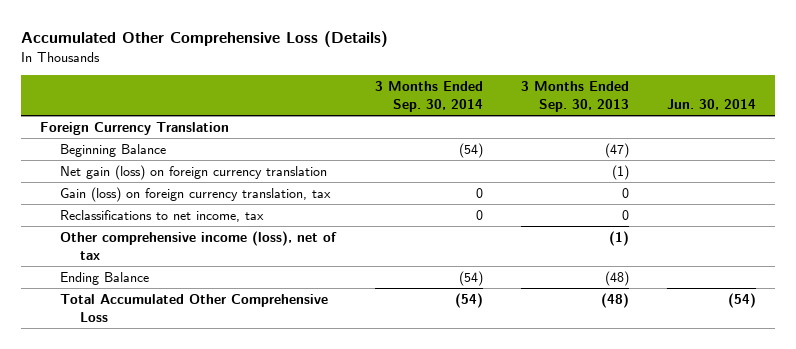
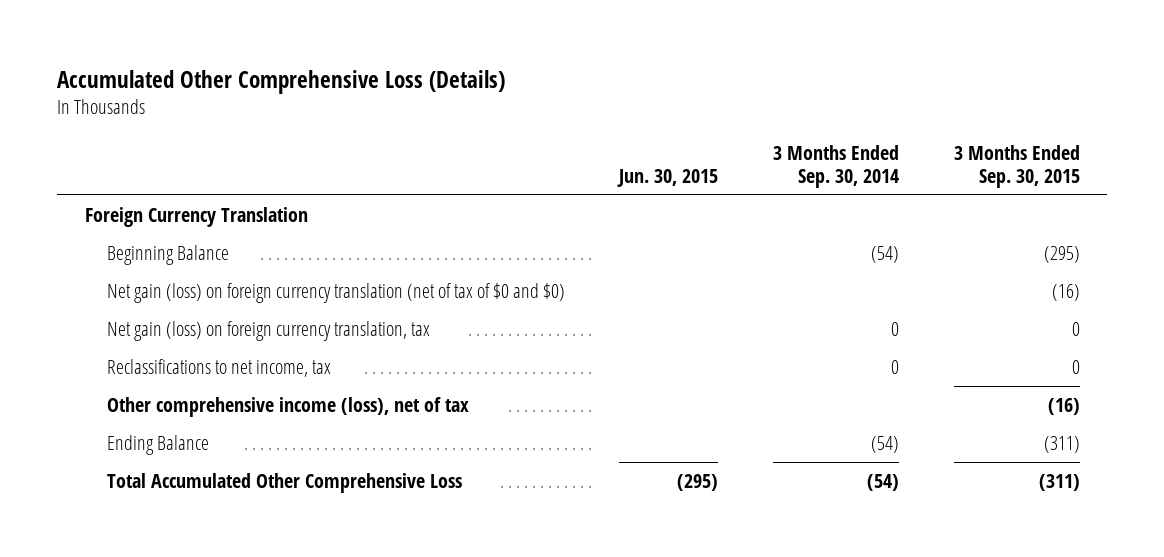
- | 3 Months Ended Sep. 30, 2014 | 3 Months Ended Sep. 30, 2013 | Jun. 30, 2014
+ | Jun. 30, 2015 | 3 Months Ended Sep. 30, 2014 | 3 Months Ended Sep. 30, 2015
- Net gain (loss) on foreign currency translation | | (1) |
- Gain (loss) on foreign currency translation, tax | 0 | 0 |
+ Net gain (loss) on foreign currency translation (net of tax of $0 and $0) | | | (16)
+ Net gain (loss) on foreign currency translation, tax | | 0 | 0

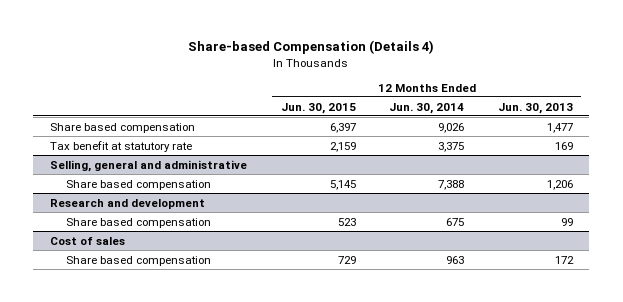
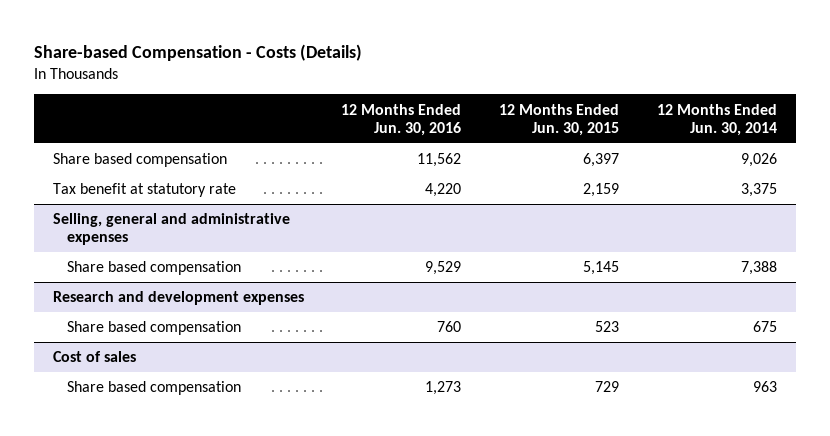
- Share-based Compensation (Details 4)
+ Share-based Compensation - Costs (Details)
- | 12 Months Ended Jun. 30, 2015 | 12 Months Ended Jun. 30, 2014 | 12 Months Ended Jun. 30, 2013
+ | 12 Months Ended Jun. 30, 2016 | 12 Months Ended Jun. 30, 2015 | 12 Months Ended Jun. 30, 2014
- Selling, general and administrative
+ Selling, general and administrative expenses
- Research and development
+ Research and development expenses

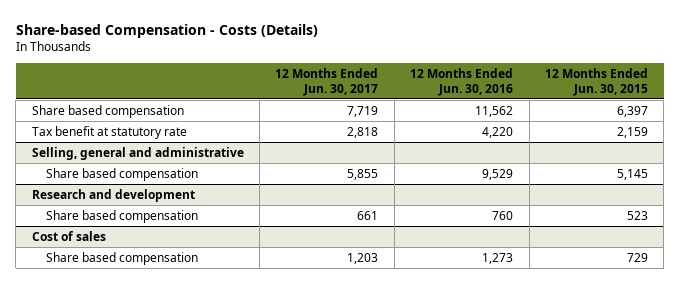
- | 12 Months Ended Jun. 30, 2016 | 12 Months Ended Jun. 30, 2015 | 12 Months Ended Jun. 30, 2014
+ | 12 Months Ended Jun. 30, 2017 | 12 Months Ended Jun. 30, 2016 | 12 Months Ended Jun. 30, 2015
- Selling, general and administrative expenses
+ Selling, general and administrative
- Research and development expenses
+ Research and development

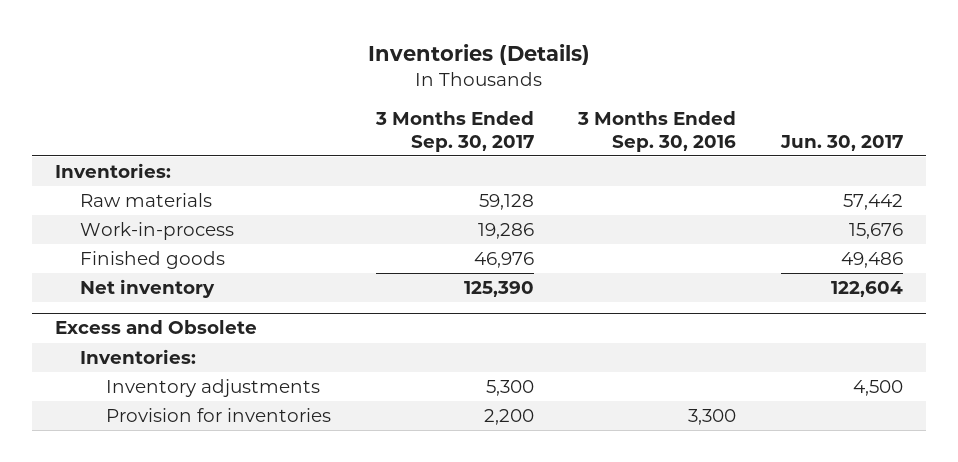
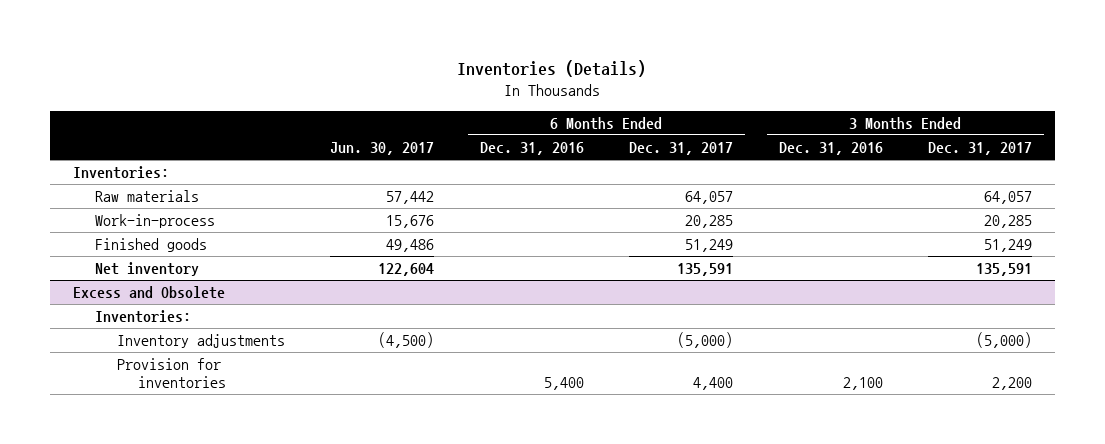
- | 3 Months Ended Sep. 30, 2017 | 3 Months Ended Sep. 30, 2016 | Jun. 30, 2017
+ | Jun. 30, 2017 | 6 Months Ended Dec. 31, 2016 | 6 Months Ended Dec. 31, 2017 | 3 Months Ended Dec. 31, 2016 | 3 Months Ended Dec. 31, 2017
@ Excess and Obsolete
- Inventory adjustments | 5,300 | | 4,500
+ Inventory adjustments | (4,500) | | (5,000) | | (5,000)

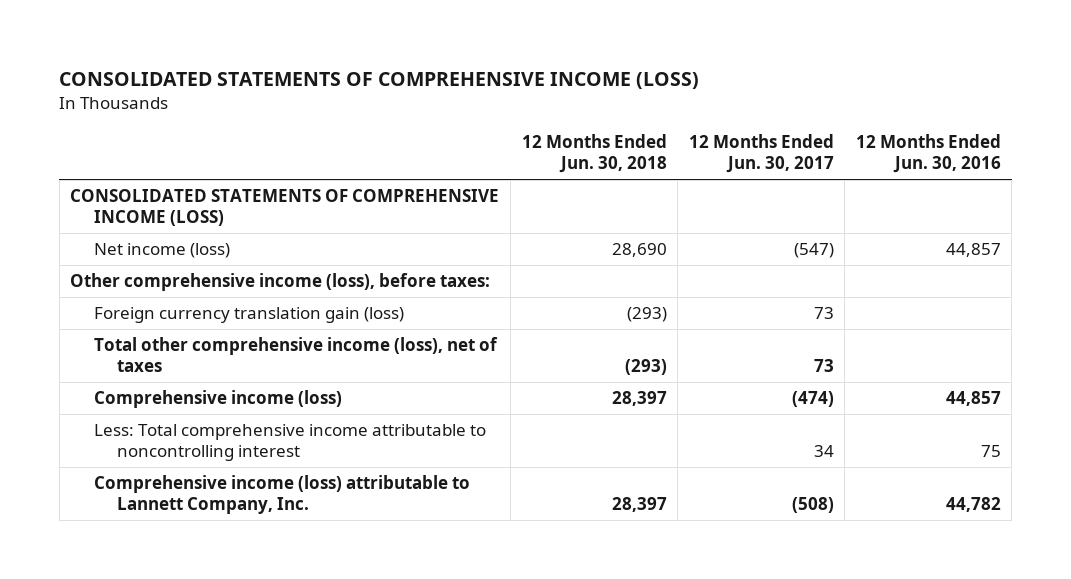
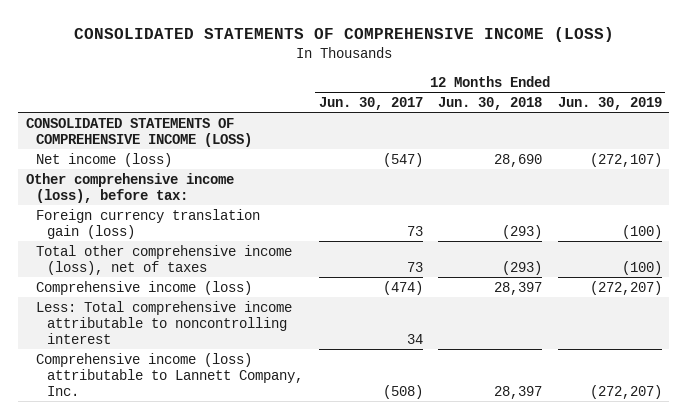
- | 12 Months Ended Jun. 30, 2018 | 12 Months Ended Jun. 30, 2017 | 12 Months Ended Jun. 30, 2016
+ | 12 Months Ended Jun. 30, 2017 | 12 Months Ended Jun. 30, 2018 | 12 Months Ended Jun. 30, 2019
- Other comprehensive income (loss), before taxes:
+ Other comprehensive income (loss), before tax:

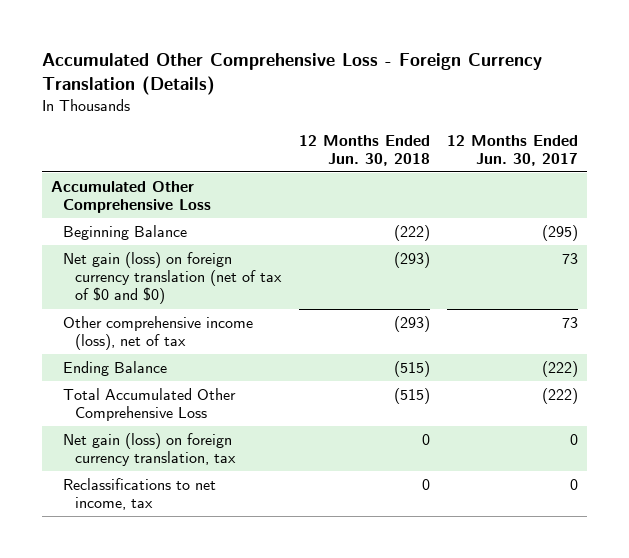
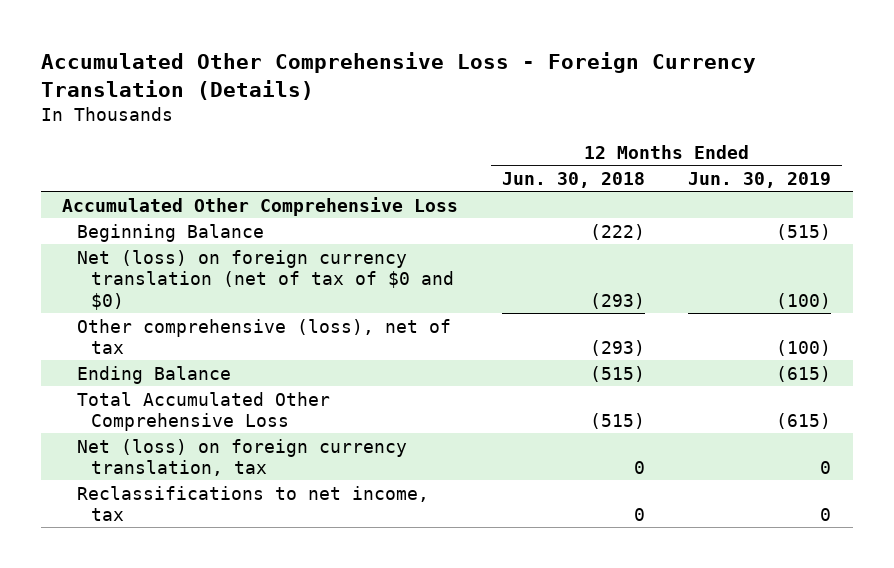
- | 12 Months Ended Jun. 30, 2018 | 12 Months Ended Jun. 30, 2017
+ | 12 Months Ended Jun. 30, 2018 | 12 Months Ended Jun. 30, 2019
- Net gain (loss) on foreign currency translation (net of tax of $0 and $0) | (293) | 73
- Other comprehensive income (loss), net of tax | (293) | 73
+ Net (loss) on foreign currency translation (net of tax of $0 and $0) | (293) | (100)
+ Other comprehensive (loss), net of tax | (293) | (100)
- Net gain (loss) on foreign currency translation, tax | 0 | 0
+ Net (loss) on foreign currency translation, tax | 0 | 0

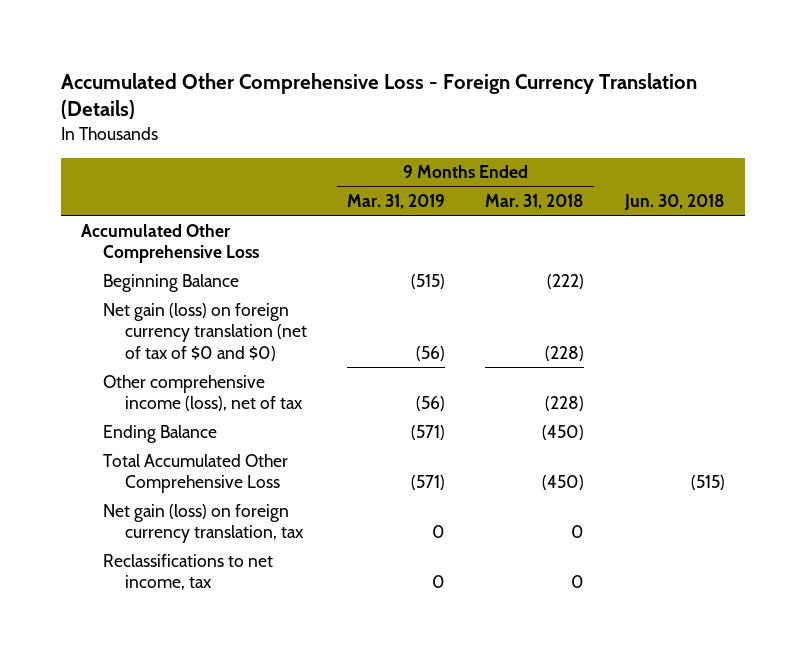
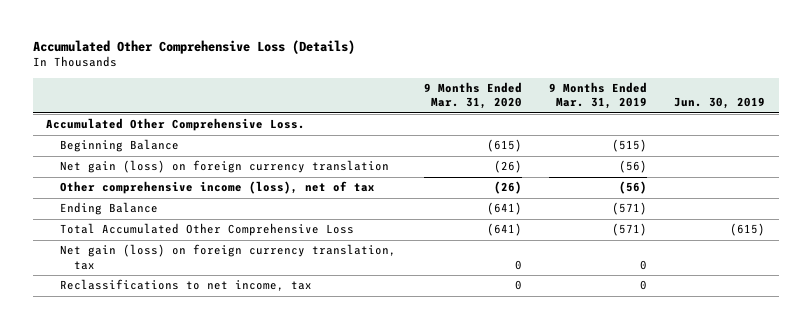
- Accumulated Other Comprehensive Loss - Foreign Currency Translation (Details)
+ Accumulated Other Comprehensive Loss (Details)
- | 9 Months Ended Mar. 31, 2019 | 9 Months Ended Mar. 31, 2018 | Jun. 30, 2018
+ | 9 Months Ended Mar. 31, 2020 | 9 Months Ended Mar. 31, 2019 | Jun. 30, 2019
- Accumulated Other Comprehensive Loss
+ Accumulated Other Comprehensive Loss.
- Net gain (loss) on foreign currency translation (net of tax of $0 and $0) | (56) | (228) |
+ Net gain (loss) on foreign currency translation | (26) | (56) |

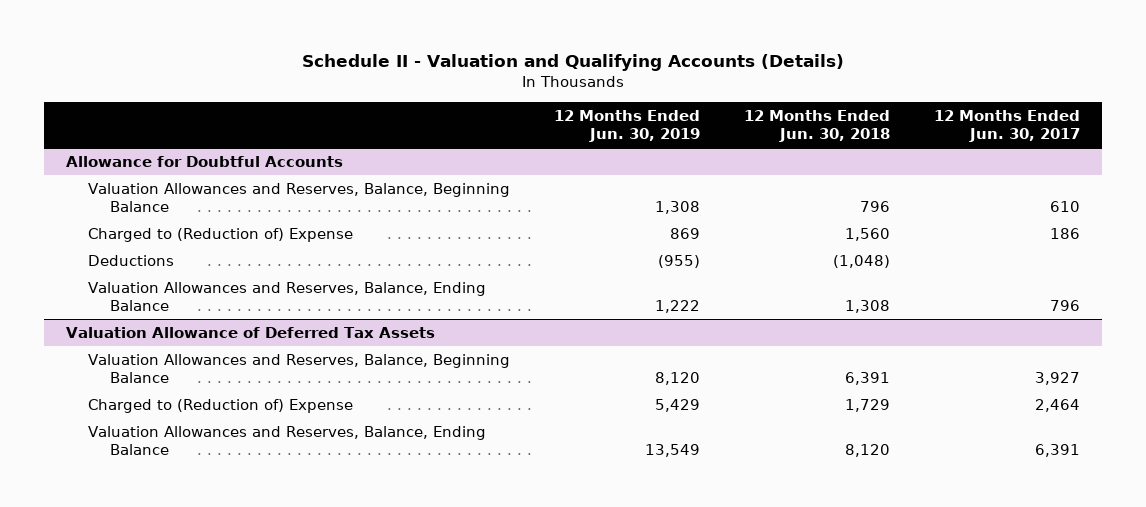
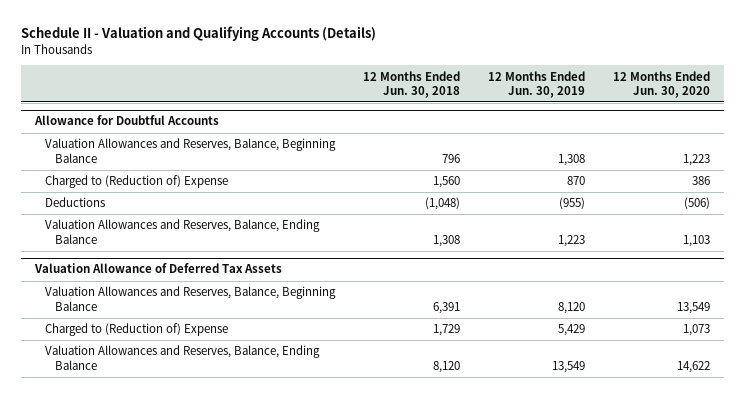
- | 12 Months Ended Jun. 30, 2019 | 12 Months Ended Jun. 30, 2018 | 12 Months Ended Jun. 30, 2017
+ | 12 Months Ended Jun. 30, 2018 | 12 Months Ended Jun. 30, 2019 | 12 Months Ended Jun. 30, 2020
@ Allowance for Doubtful Accounts
- Charged to (Reduction of) Expense | 869 | 1,560 | 186
+ Charged to (Reduction of) Expense | 1,560 | 870 | 386
- Valuation Allowances and Reserves, Balance, Ending Balance | 1,222 | 1,308 | 796
+ Valuation Allowances and Reserves, Balance, Ending Balance | 1,308 | 1,223 | 1,103

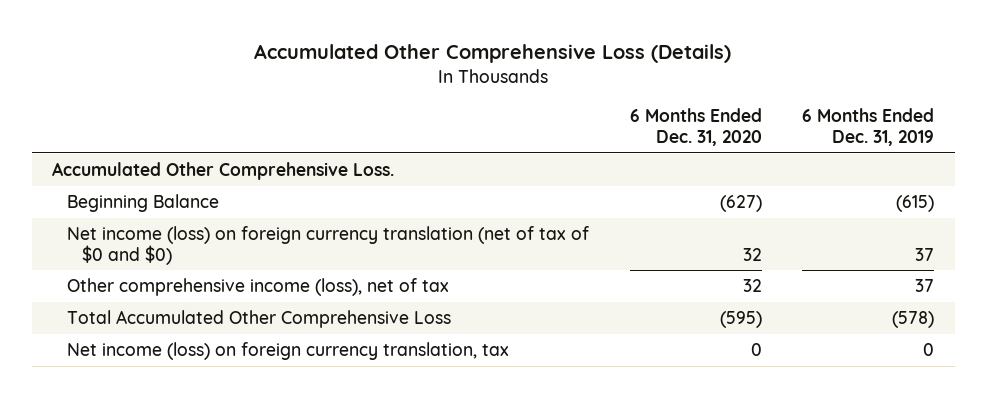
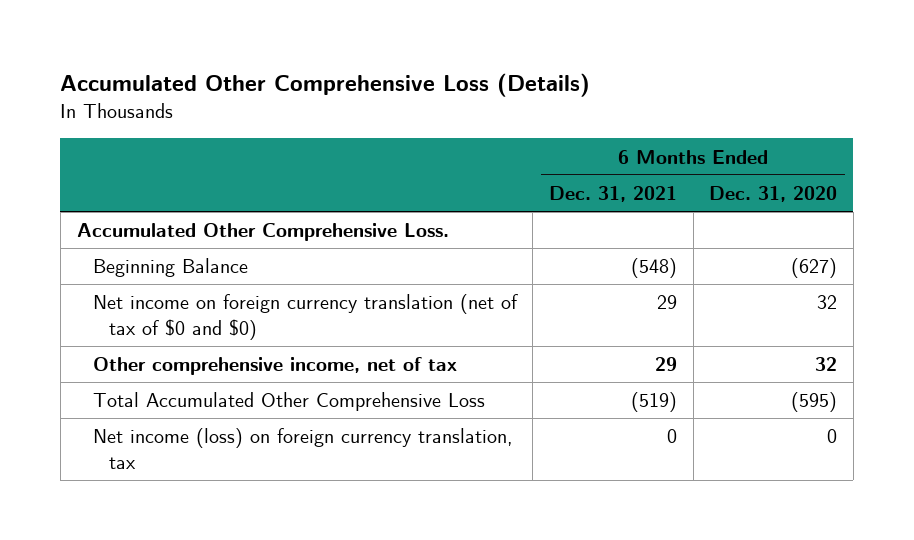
- | 6 Months Ended Dec. 31, 2020 | 6 Months Ended Dec. 31, 2019
+ | 6 Months Ended Dec. 31, 2021 | 6 Months Ended Dec. 31, 2020
- Net income (loss) on foreign currency translation (net of tax of $0 and $0) | 32 | 37
- Other comprehensive income (loss), net of tax | 32 | 37
+ Net income on foreign currency translation (net of tax of $0 and $0) | 29 | 32
+ Other comprehensive income, net of tax | 29 | 32

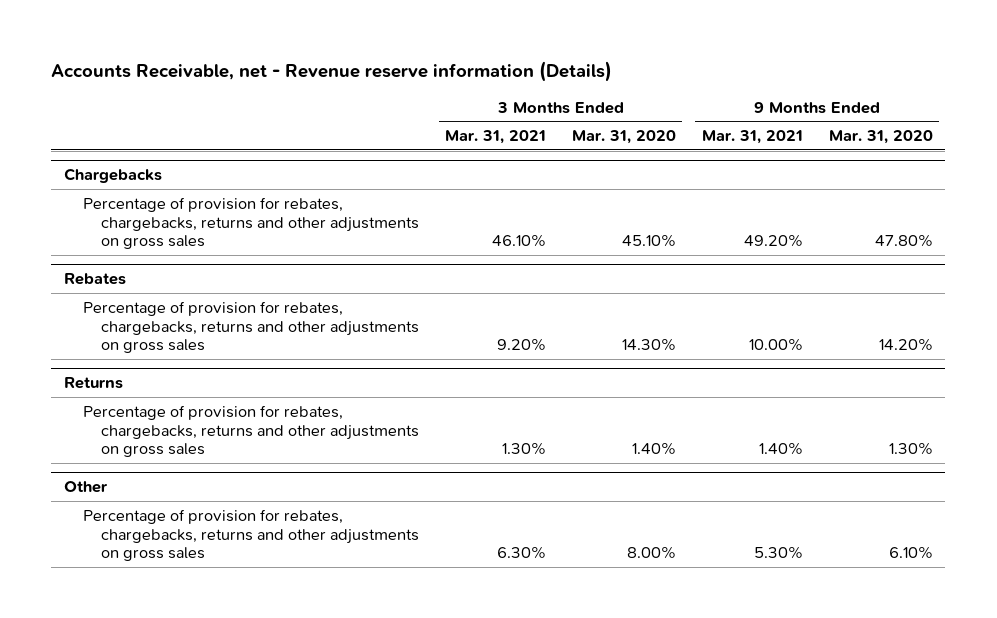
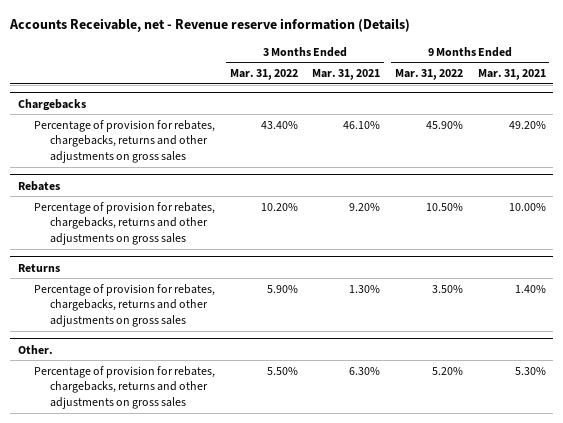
- | 3 Months Ended Mar. 31, 2021 | 3 Months Ended Mar. 31, 2020 | 9 Months Ended Mar. 31, 2021 | 9 Months Ended Mar. 31, 2020
+ | 3 Months Ended Mar. 31, 2022 | 3 Months Ended Mar. 31, 2021 | 9 Months Ended Mar. 31, 2022 | 9 Months Ended Mar. 31, 2021
- Other
+ Other.

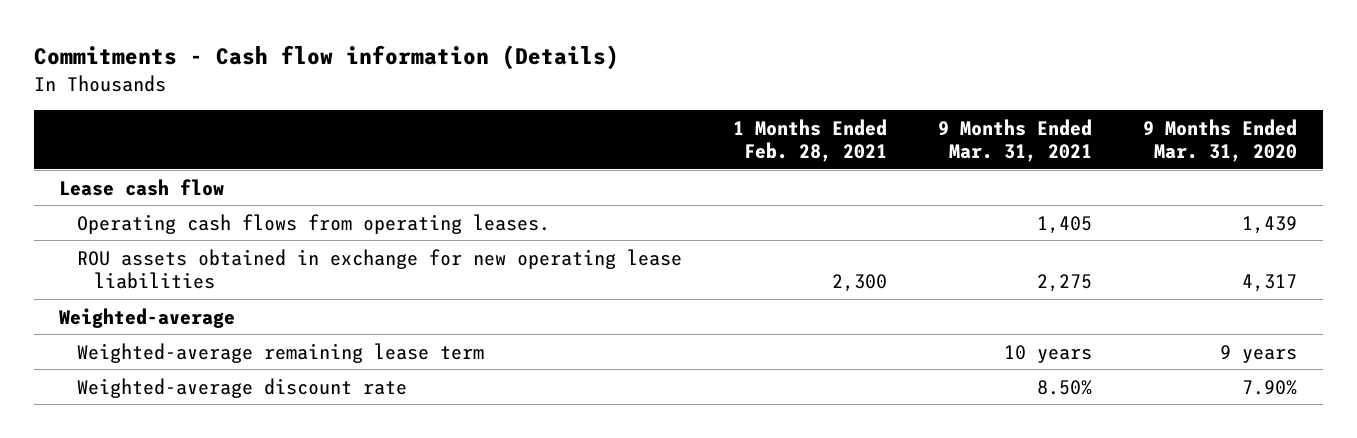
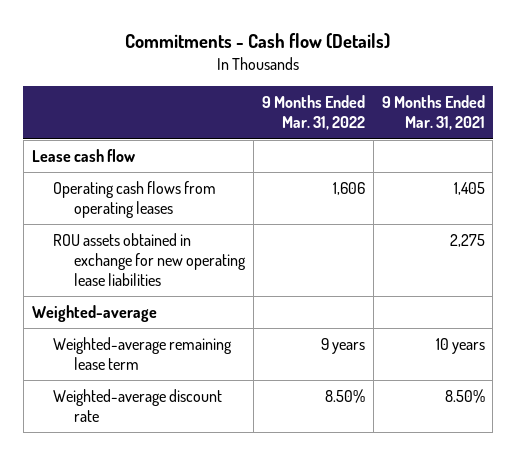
- Commitments - Cash flow information (Details)
+ Commitments - Cash flow (Details)
- | 1 Months Ended Feb. 28, 2021 | 9 Months Ended Mar. 31, 2021 | 9 Months Ended Mar. 31, 2020
+ | 9 Months Ended Mar. 31, 2022 | 9 Months Ended Mar. 31, 2021
- Operating cash flows from operating leases. | | 1,405 | 1,439
+ Operating cash flows from operating leases | 1,606 | 1,405

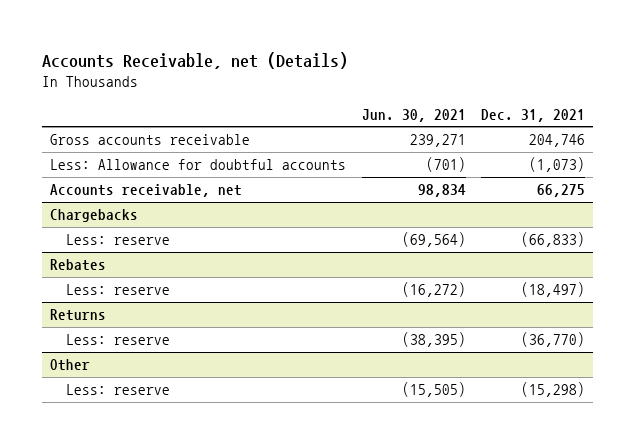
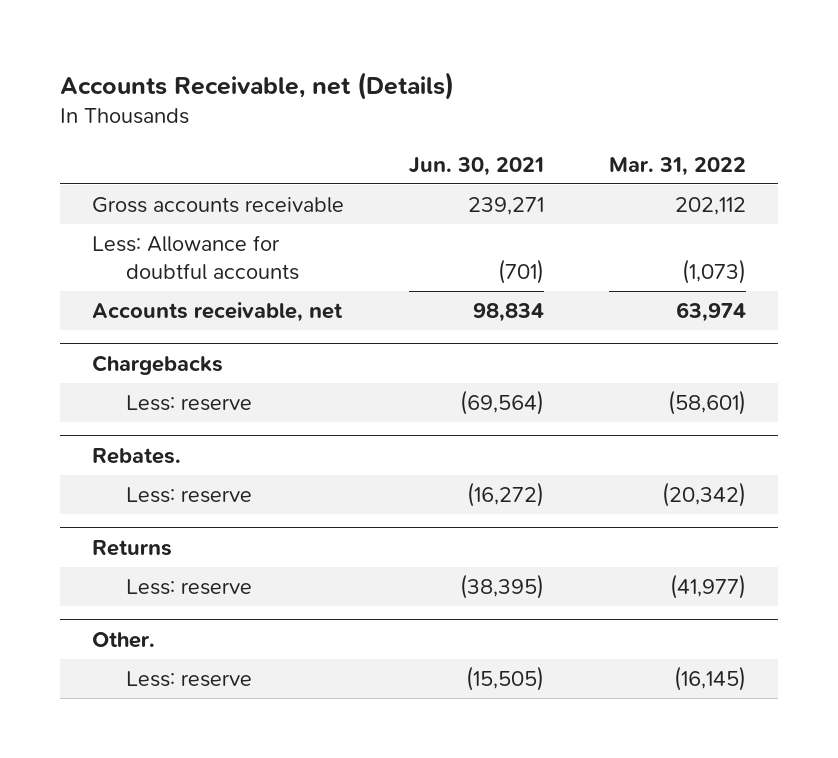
- | Jun. 30, 2021 | Dec. 31, 2021
+ | Jun. 30, 2021 | Mar. 31, 2022
- Rebates
+ Rebates.
- Other
+ Other.

